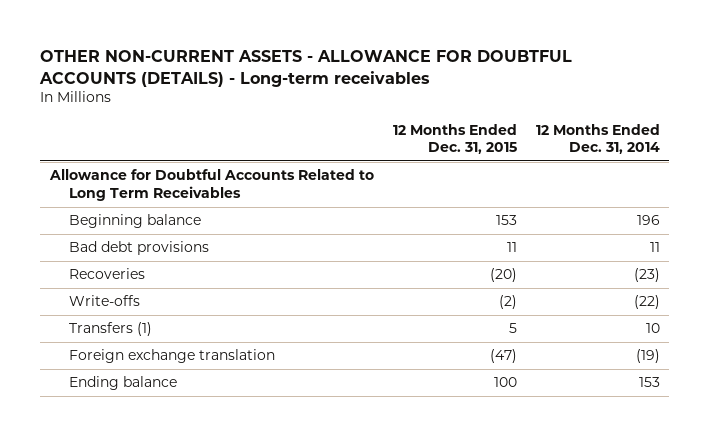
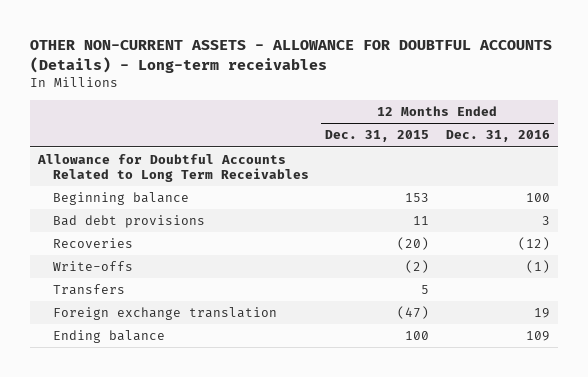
- OTHER NON-CURRENT ASSETS - ALLOWANCE FOR DOUBTFUL ACCOUNTS (DETAILS) - Long-term receivables
+ OTHER NON-CURRENT ASSETS - ALLOWANCE FOR DOUBTFUL ACCOUNTS (Details) - Long-term receivables
- | 12 Months Ended Dec. 31, 2015 | 12 Months Ended Dec. 31, 2014
+ | 12 Months Ended Dec. 31, 2015 | 12 Months Ended Dec. 31, 2016
- Transfers (1) | 5 | 10
+ Transfers | 5 |

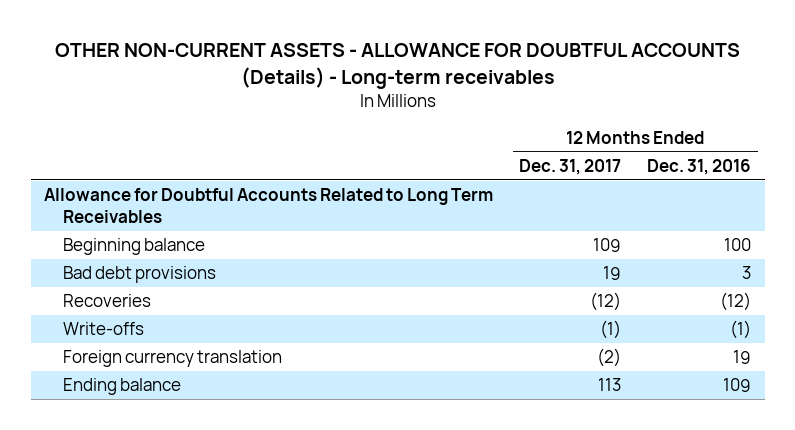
- | 12 Months Ended Dec. 31, 2015 | 12 Months Ended Dec. 31, 2016
+ | 12 Months Ended Dec. 31, 2017 | 12 Months Ended Dec. 31, 2016
- Transfers | 5 |
- Foreign exchange translation | (47) | 19
+ Foreign currency translation | (2) | 19

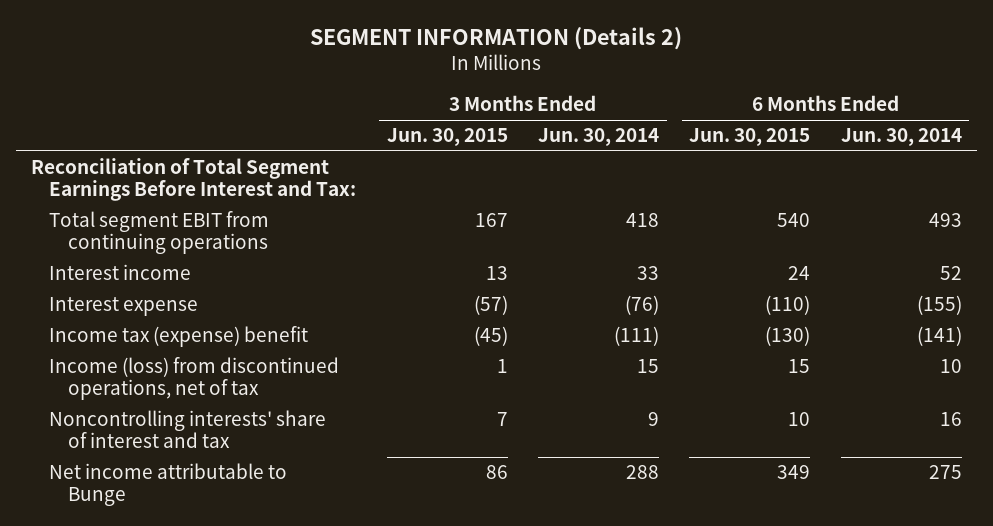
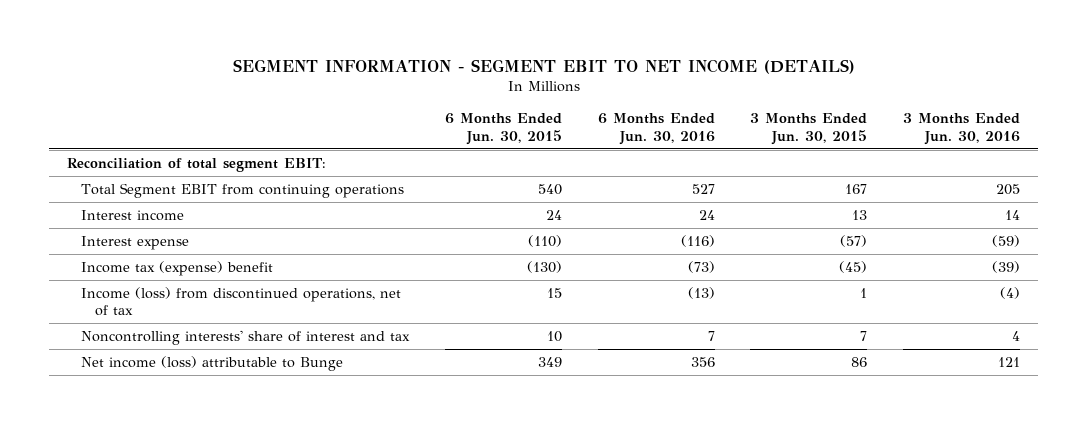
- SEGMENT INFORMATION (Details 2)
+ SEGMENT INFORMATION - SEGMENT EBIT TO NET INCOME (DETAILS)
- | 3 Months Ended Jun. 30, 2015 | 3 Months Ended Jun. 30, 2014 | 6 Months Ended Jun. 30, 2015 | 6 Months Ended Jun. 30, 2014
+ | 6 Months Ended Jun. 30, 2015 | 6 Months Ended Jun. 30, 2016 | 3 Months Ended Jun. 30, 2015 | 3 Months Ended Jun. 30, 2016
- Reconciliation of Total Segment Earnings Before Interest and Tax:
- Total segment EBIT from continuing operations | 167 | 418 | 540 | 493
+ Reconciliation of total segment EBIT:
+ Total Segment EBIT from continuing operations | 540 | 527 | 167 | 205
- Net income attributable to Bunge | 86 | 288 | 349 | 275
+ Net income (loss) attributable to Bunge | 349 | 356 | 86 | 121

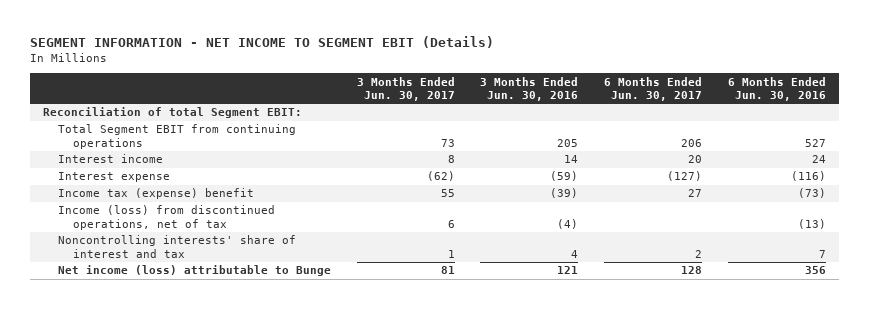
- SEGMENT INFORMATION - SEGMENT EBIT TO NET INCOME (DETAILS)
+ SEGMENT INFORMATION - NET INCOME TO SEGMENT EBIT (Details)
- | 6 Months Ended Jun. 30, 2015 | 6 Months Ended Jun. 30, 2016 | 3 Months Ended Jun. 30, 2015 | 3 Months Ended Jun. 30, 2016
+ | 3 Months Ended Jun. 30, 2017 | 3 Months Ended Jun. 30, 2016 | 6 Months Ended Jun. 30, 2017 | 6 Months Ended Jun. 30, 2016
- Reconciliation of total segment EBIT:
+ Reconciliation of total Segment EBIT:

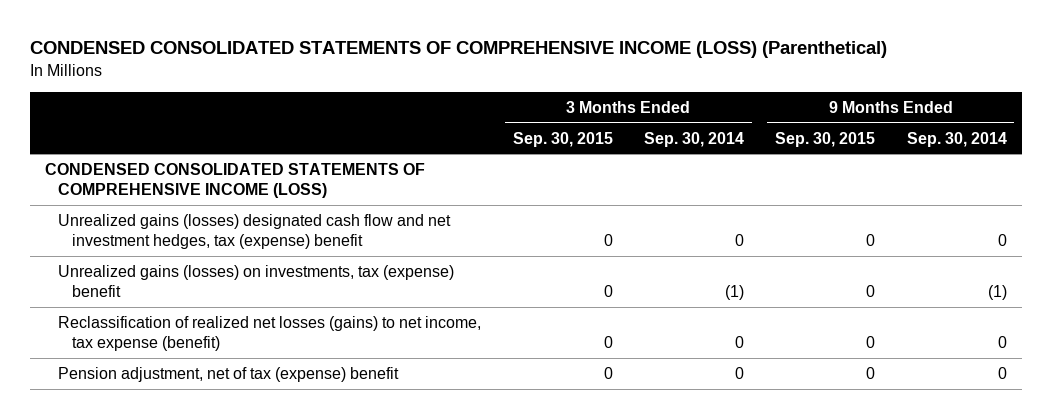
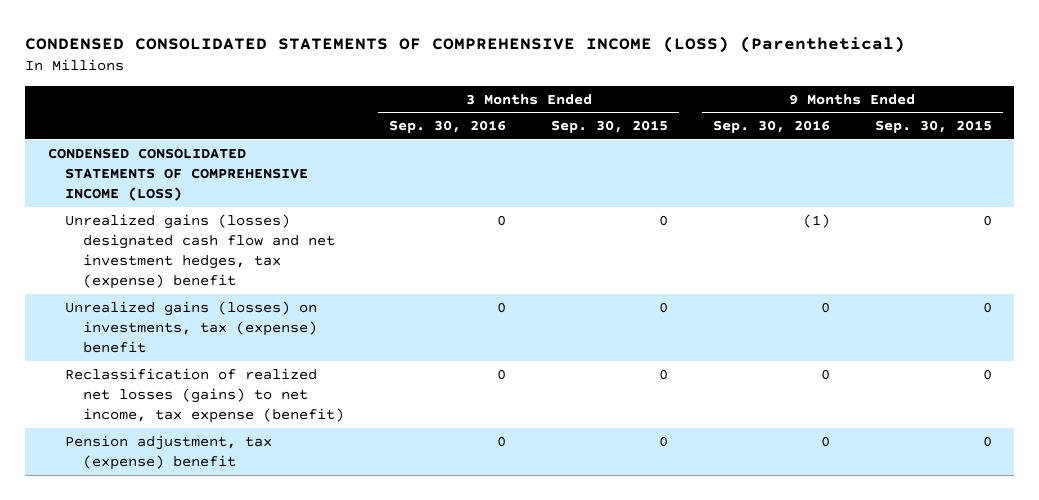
- | 3 Months Ended Sep. 30, 2015 | 3 Months Ended Sep. 30, 2014 | 9 Months Ended Sep. 30, 2015 | 9 Months Ended Sep. 30, 2014
+ | 3 Months Ended Sep. 30, 2016 | 3 Months Ended Sep. 30, 2015 | 9 Months Ended Sep. 30, 2016 | 9 Months Ended Sep. 30, 2015
- Pension adjustment, net of tax (expense) benefit | 0 | 0 | 0 | 0
+ Pension adjustment, tax (expense) benefit | 0 | 0 | 0 | 0

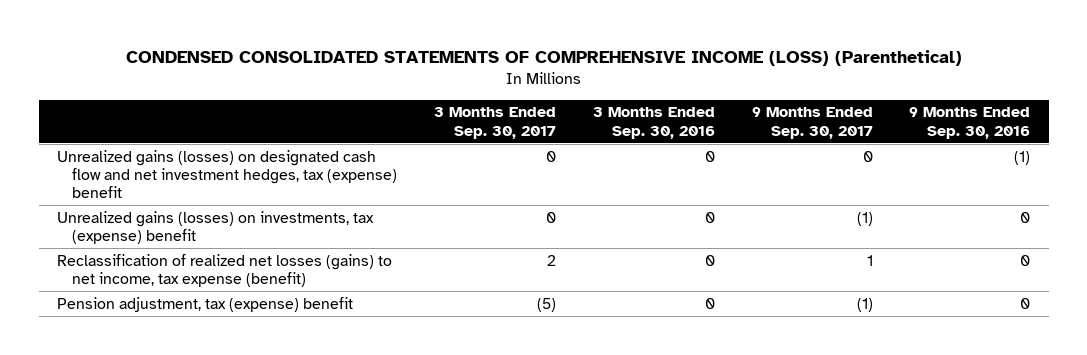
- | 3 Months Ended Sep. 30, 2016 | 3 Months Ended Sep. 30, 2015 | 9 Months Ended Sep. 30, 2016 | 9 Months Ended Sep. 30, 2015
+ | 3 Months Ended Sep. 30, 2017 | 3 Months Ended Sep. 30, 2016 | 9 Months Ended Sep. 30, 2017 | 9 Months Ended Sep. 30, 2016
- CONDENSED CONSOLIDATED STATEMENTS OF COMPREHENSIVE INCOME (LOSS)
- Unrealized gains (losses) designated cash flow and net investment hedges, tax (expense) benefit | 0 | 0 | (1) | 0
+ Unrealized gains (losses) on designated cash flow and net investment hedges, tax (expense) benefit | 0 | 0 | 0 | (1)

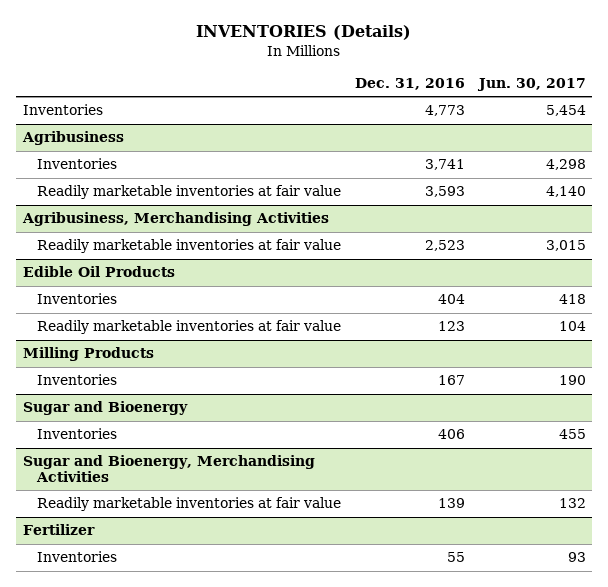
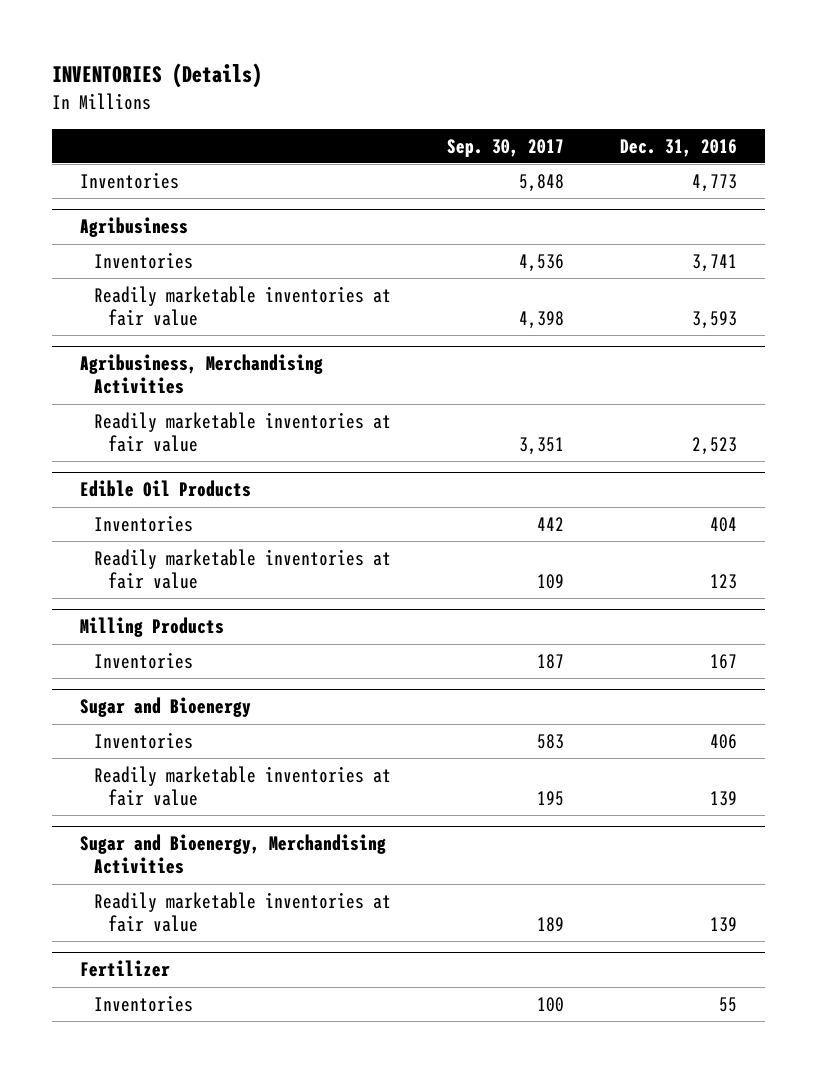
- | Dec. 31, 2016 | Jun. 30, 2017
+ | Sep. 30, 2017 | Dec. 31, 2016
@ Sugar and Bioenergy
+ Readily marketable inventories at fair value | 195 | 139

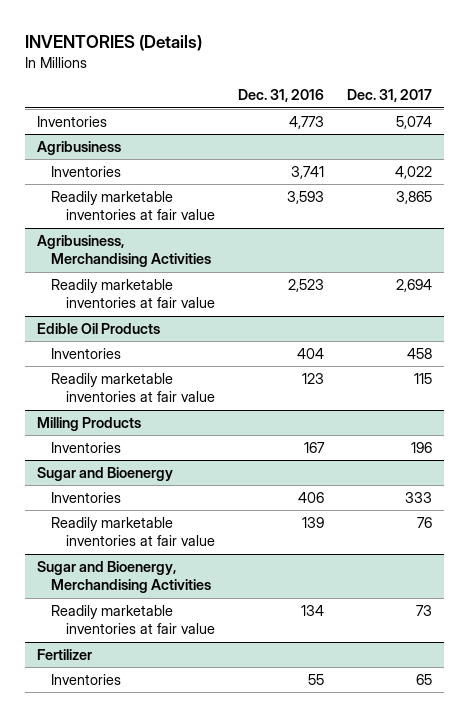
- | Sep. 30, 2017 | Dec. 31, 2016
+ | Dec. 31, 2016 | Dec. 31, 2017
@ Sugar and Bioenergy, Merchandising Activities
- Readily marketable inventories at fair value | 189 | 139
+ Readily marketable inventories at fair value | 134 | 73

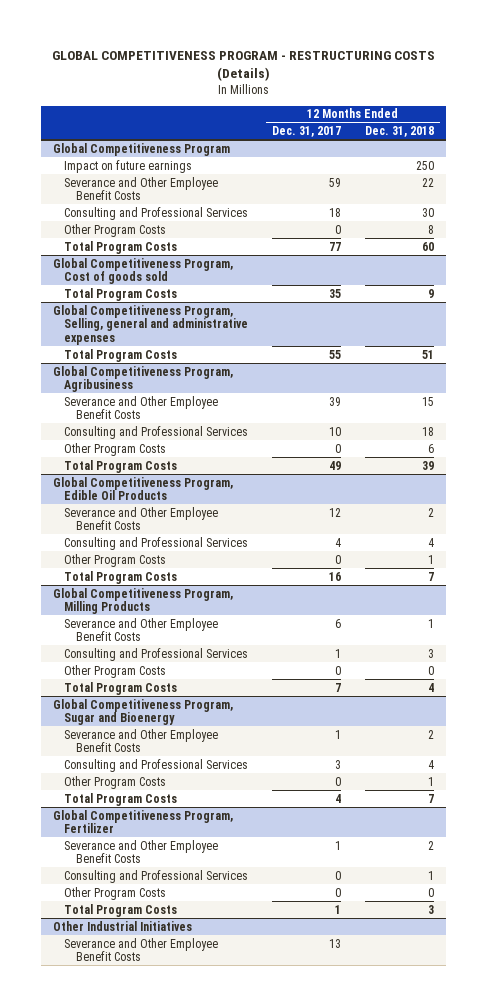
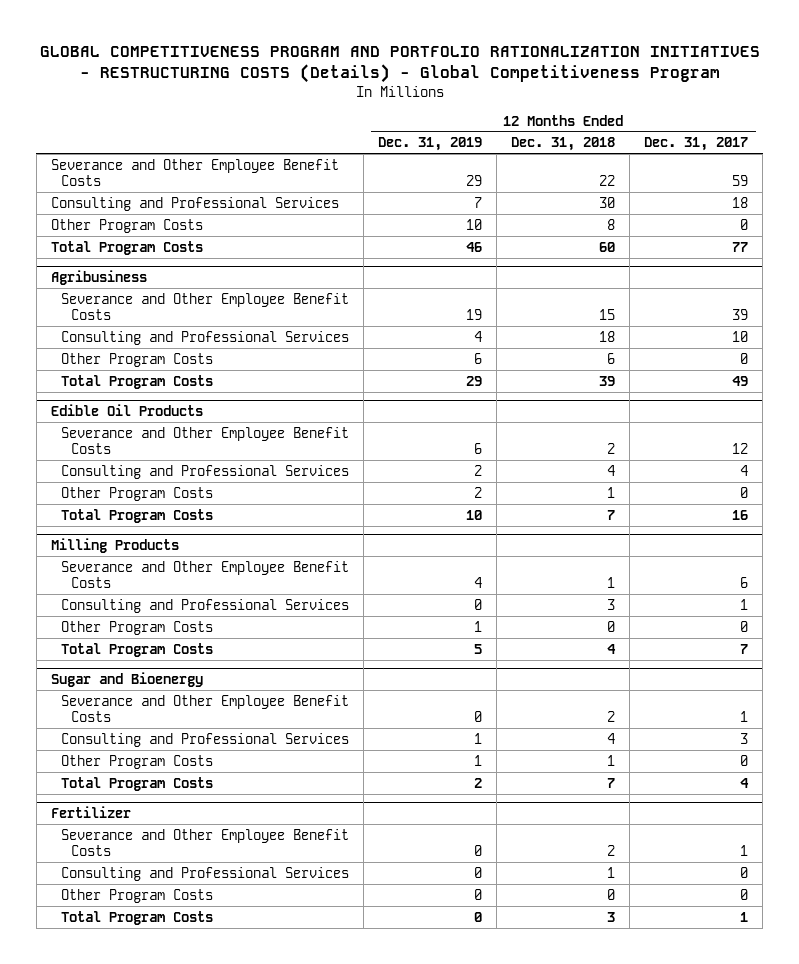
- GLOBAL COMPETITIVENESS PROGRAM - RESTRUCTURING COSTS (Details)
+ GLOBAL COMPETITIVENESS PROGRAM AND PORTFOLIO RATIONALIZATION INITIATIVES - RESTRUCTURING COSTS (Details) - Global Competitiveness Program
- | 12 Months Ended Dec. 31, 2017 | 12 Months Ended Dec. 31, 2018
+ | 12 Months Ended Dec. 31, 2019 | 12 Months Ended Dec. 31, 2018 | 12 Months Ended Dec. 31, 2017
- Global Competitiveness Program
- Impact on future earnings | | 250
- Global Competitiveness Program, Cost of goods sold
- Total Program Costs | 35 | 9
- Global Competitiveness Program, Selling, general and administrative expenses
- Total Program Costs | 55 | 51
- Global Competitiveness Program, Agribusiness
+ Agribusiness
- Global Competitiveness Program, Edible Oil Products
+ Edible Oil Products
- Global Competitiveness Program, Milling Products
+ Milling Products
- Global Competitiveness Program, Sugar and Bioenergy
+ Sugar and Bioenergy
- Global Competitiveness Program, Fertilizer
+ Fertilizer
- Other Industrial Initiatives
- Severance and Other Employee Benefit Costs | 13 |

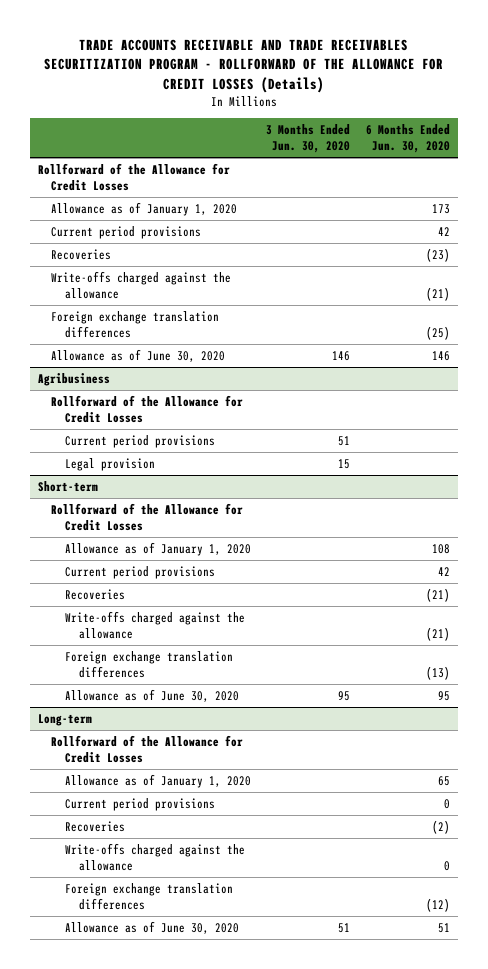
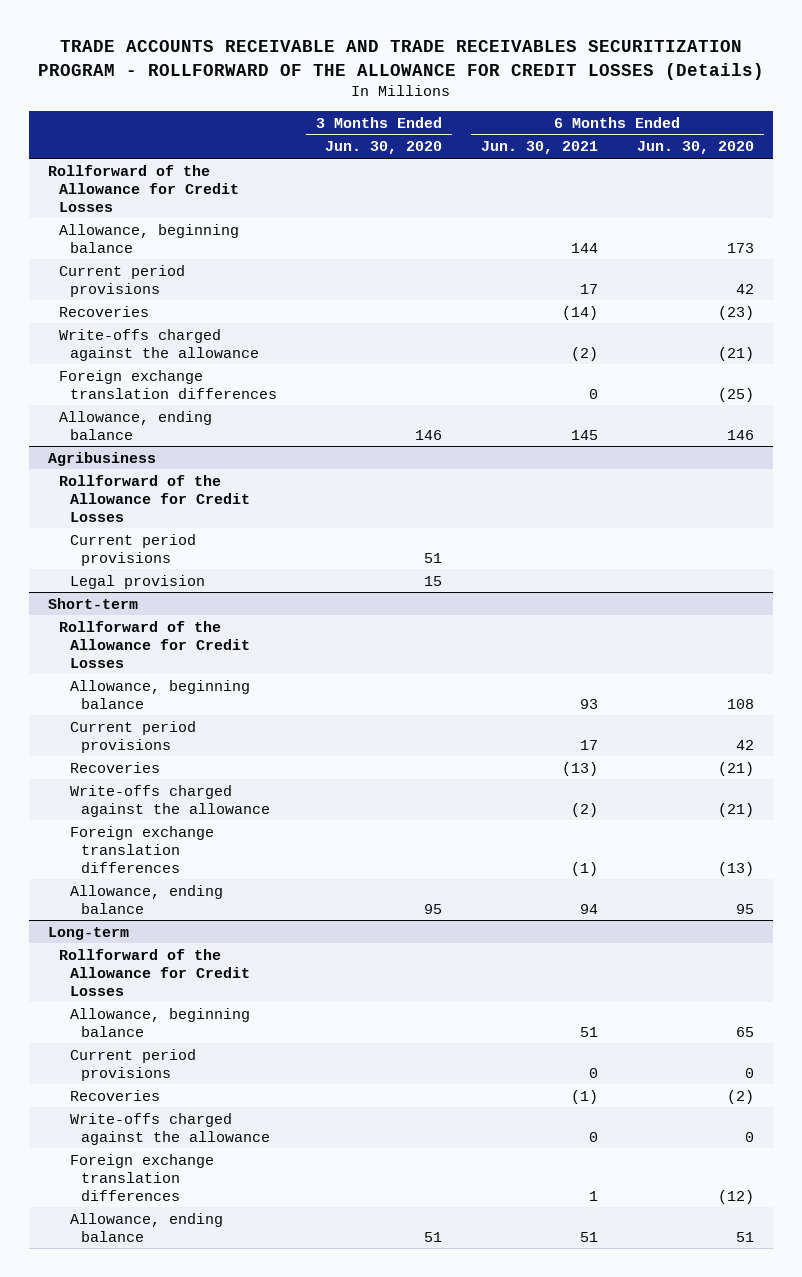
- | 3 Months Ended Jun. 30, 2020 | 6 Months Ended Jun. 30, 2020
+ | 3 Months Ended Jun. 30, 2020 | 6 Months Ended Jun. 30, 2021 | 6 Months Ended Jun. 30, 2020
- Allowance as of January 1, 2020 | | 173
+ Allowance, beginning balance | | 144 | 173
- Allowance as of June 30, 2020 | 146 | 146
+ Allowance, ending balance | 146 | 145 | 146
@ Short-term
- Allowance as of January 1, 2020 | | 108
+ Allowance, beginning balance | | 93 | 108
- Allowance as of June 30, 2020 | 95 | 95
+ Allowance, ending balance | 95 | 94 | 95
@ Long-term
- Allowance as of January 1, 2020 | | 65
+ Allowance, beginning balance | | 51 | 65
- Allowance as of June 30, 2020 | 51 | 51
+ Allowance, ending balance | 51 | 51 | 51

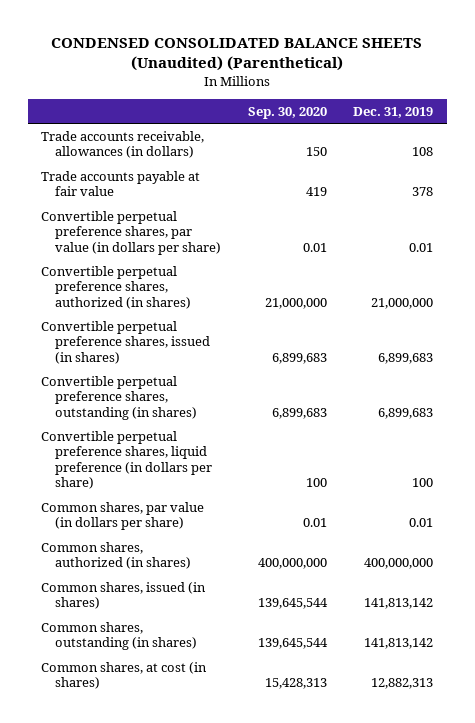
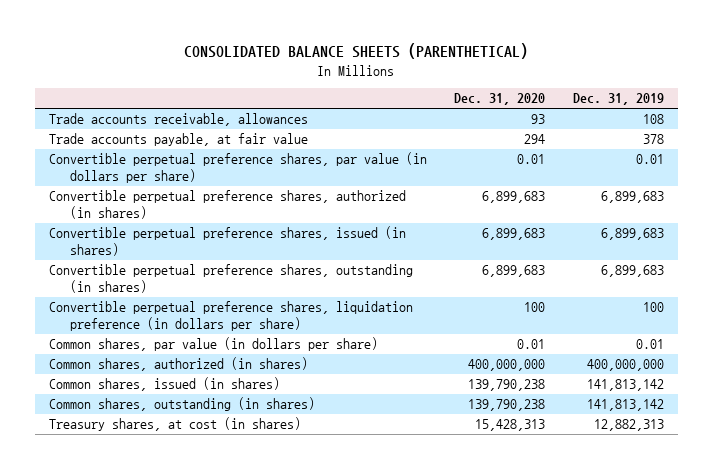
- CONDENSED CONSOLIDATED BALANCE SHEETS (Unaudited) (Parenthetical)
+ CONSOLIDATED BALANCE SHEETS (PARENTHETICAL)
- | Sep. 30, 2020 | Dec. 31, 2019
+ | Dec. 31, 2020 | Dec. 31, 2019
- Trade accounts receivable, allowances (in dollars) | 150 | 108
- Trade accounts payable at fair value | 419 | 378
+ Trade accounts receivable, allowances | 93 | 108
+ Trade accounts payable, at fair value | 294 | 378
- Convertible perpetual preference shares, authorized (in shares) | 21,000,000 | 21,000,000
+ Convertible perpetual preference shares, authorized (in shares) | 6,899,683 | 6,899,683
- Convertible perpetual preference shares, liquid preference (in dollars per share) | 100 | 100
+ Convertible perpetual preference shares, liquidation preference (in dollars per share) | 100 | 100
- Common shares, at cost (in shares) | 15,428,313 | 12,882,313
+ Treasury shares, at cost (in shares) | 15,428,313 | 12,882,313

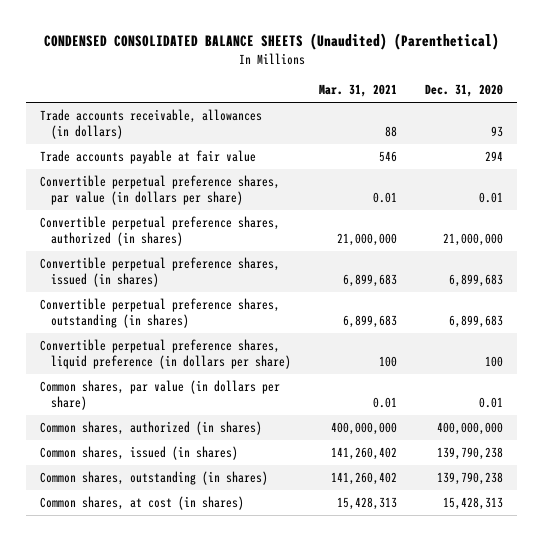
- CONSOLIDATED BALANCE SHEETS (PARENTHETICAL)
+ CONDENSED CONSOLIDATED BALANCE SHEETS (Unaudited) (Parenthetical)
- | Dec. 31, 2020 | Dec. 31, 2019
+ | Mar. 31, 2021 | Dec. 31, 2020
- Trade accounts receivable, allowances | 93 | 108
- Trade accounts payable, at fair value | 294 | 378
+ Trade accounts receivable, allowances (in dollars) | 88 | 93
+ Trade accounts payable at fair value | 546 | 294
- Convertible perpetual preference shares, authorized (in shares) | 6,899,683 | 6,899,683
+ Convertible perpetual preference shares, authorized (in shares) | 21,000,000 | 21,000,000
- Convertible perpetual preference shares, liquidation preference (in dollars per share) | 100 | 100
+ Convertible perpetual preference shares, liquid preference (in dollars per share) | 100 | 100
- Treasury shares, at cost (in shares) | 15,428,313 | 12,882,313
+ Common shares, at cost (in shares) | 15,428,313 | 15,428,313

